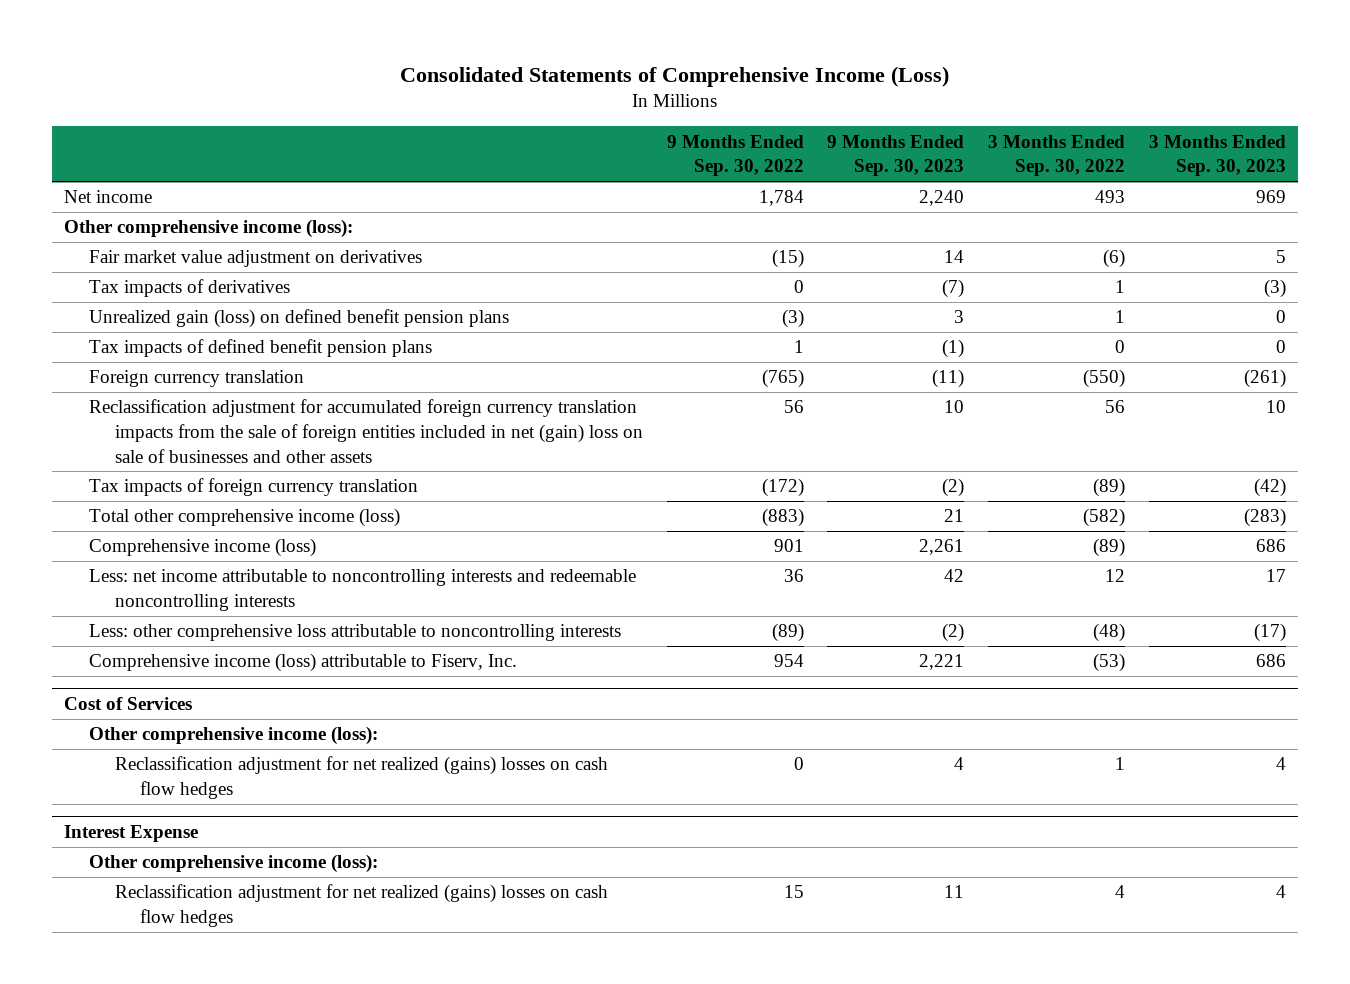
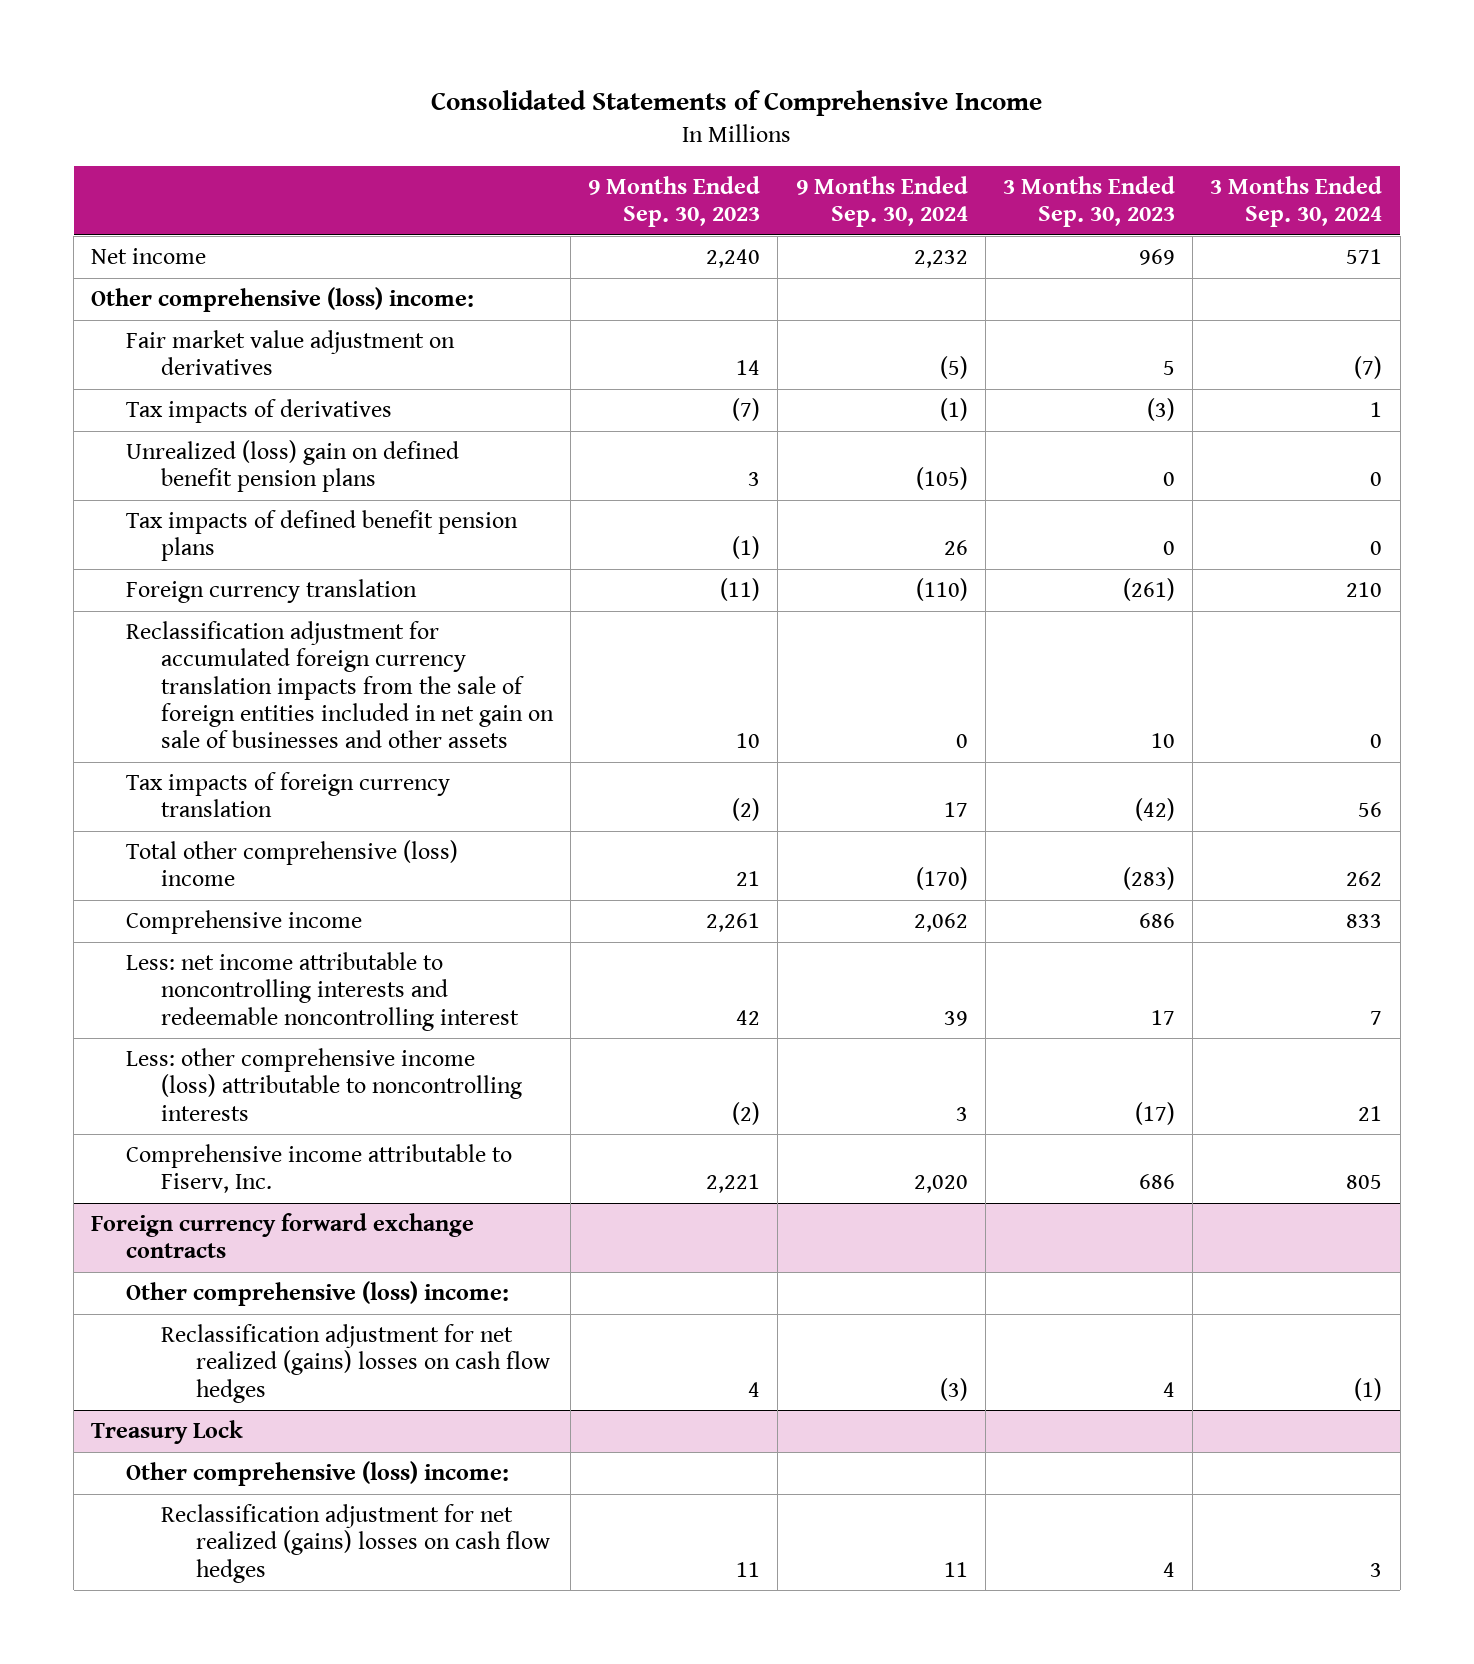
- Consolidated Statements of Comprehensive Income (Loss)
+ Consolidated Statements of Comprehensive Income
- | 9 Months Ended Sep. 30, 2022 | 9 Months Ended Sep. 30, 2023 | 3 Months Ended Sep. 30, 2022 | 3 Months Ended Sep. 30, 2023
+ | 9 Months Ended Sep. 30, 2023 | 9 Months Ended Sep. 30, 2024 | 3 Months Ended Sep. 30, 2023 | 3 Months Ended Sep. 30, 2024
- Other comprehensive income (loss):
+ Other comprehensive (loss) income:
- Unrealized gain (loss) on defined benefit pension plans | (3) | 3 | 1 | 0
+ Unrealized (loss) gain on defined benefit pension plans | 3 | (105) | 0 | 0
- Reclassification adjustment for accumulated foreign currency translation impacts from the sale of foreign entities included in net (gain) loss on sale of businesses and other assets | 56 | 10 | 56 | 10
+ Reclassification adjustment for accumulated foreign currency translation impacts from the sale of foreign entities included in net gain on sale of businesses and other assets | 10 | 0 | 10 | 0
- Total other comprehensive income (loss) | (883) | 21 | (582) | (283)
- Comprehensive income (loss) | 901 | 2,261 | (89) | 686
- Less: net income attributable to noncontrolling interests and redeemable noncontrolling interests | 36 | 42 | 12 | 17
- Less: other comprehensive loss attributable to noncontrolling interests | (89) | (2) | (48) | (17)
- Comprehensive income (loss) attributable to Fiserv, Inc. | 954 | 2,221 | (53) | 686
- Cost of Services
- Other comprehensive income (loss):
+ Total other comprehensive (loss) income | 21 | (170) | (283) | 262
+ Comprehensive income | 2,261 | 2,062 | 686 | 833
+ Less: net income attributable to noncontrolling interests and redeemable noncontrolling interest | 42 | 39 | 17 | 7
+ Less: other comprehensive income (loss) attributable to noncontrolling interests | (2) | 3 | (17) | 21
+ Comprehensive income attributable to Fiserv, Inc. | 2,221 | 2,020 | 686 | 805
+ Foreign currency forward exchange contracts
+ Other comprehensive (loss) income:
- Interest Expense
- Other comprehensive income (loss):
+ Treasury Lock
+ Other comprehensive (loss) income:

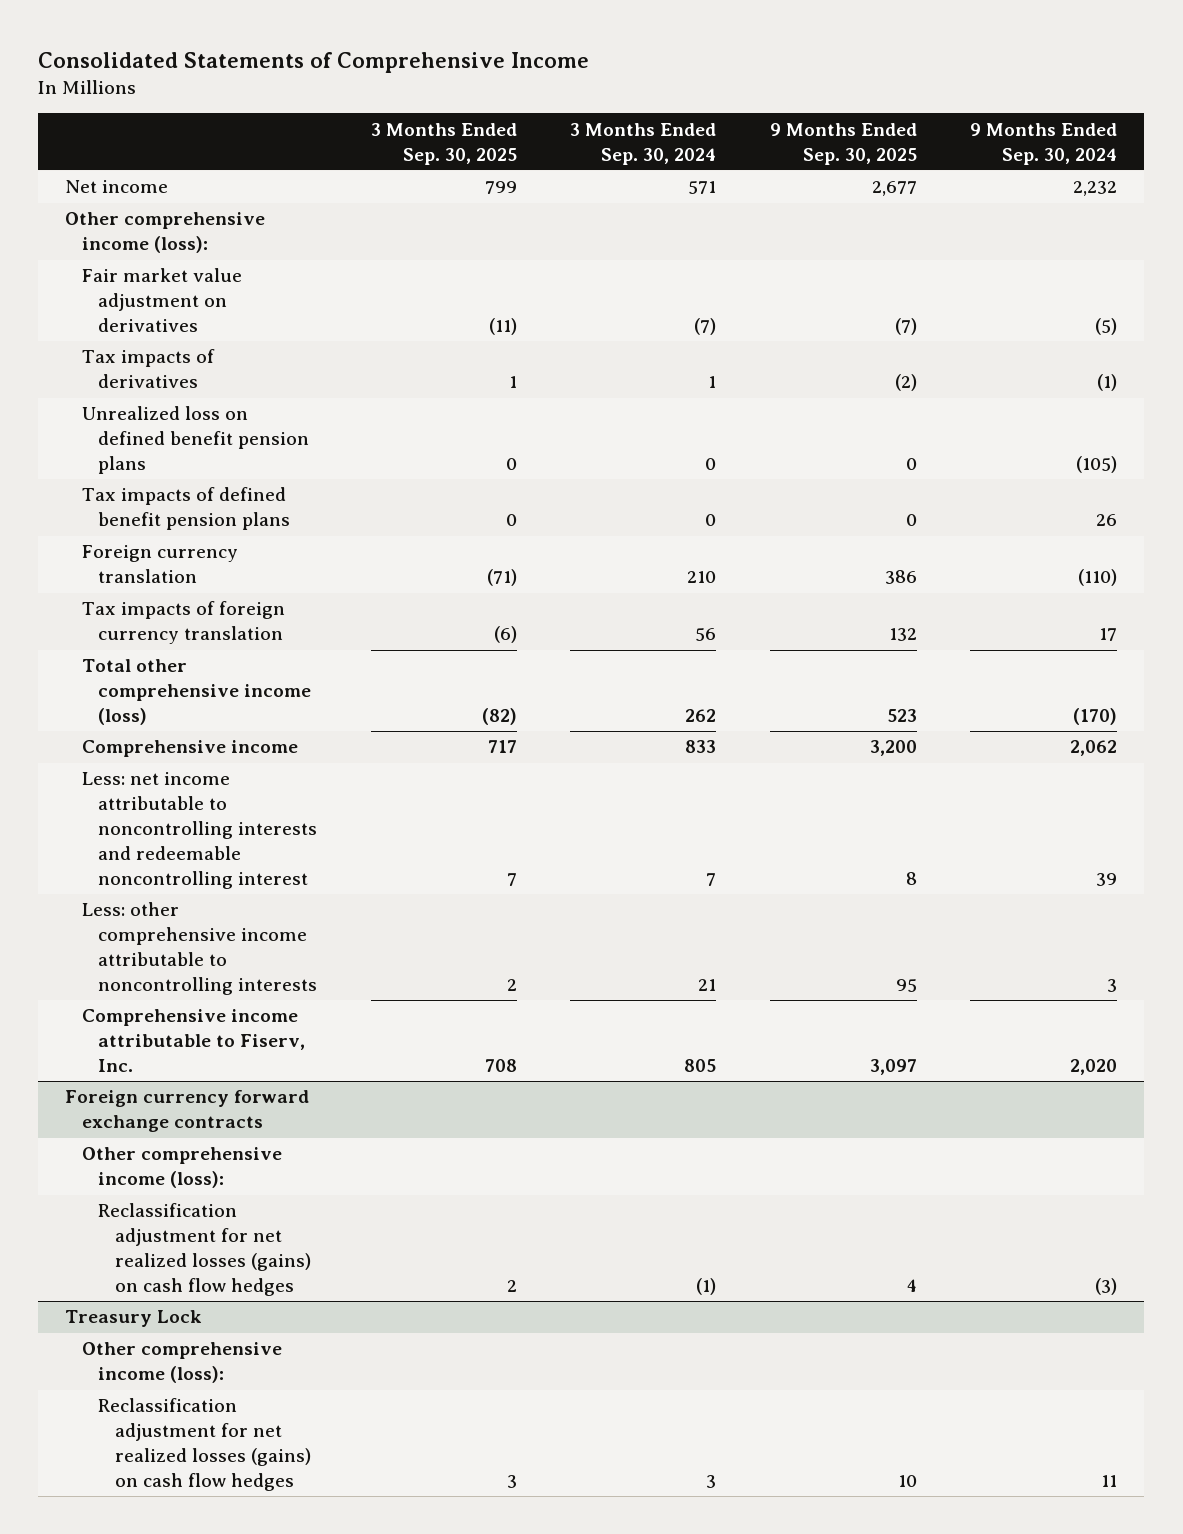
- | 9 Months Ended Sep. 30, 2023 | 9 Months Ended Sep. 30, 2024 | 3 Months Ended Sep. 30, 2023 | 3 Months Ended Sep. 30, 2024
+ | 3 Months Ended Sep. 30, 2025 | 3 Months Ended Sep. 30, 2024 | 9 Months Ended Sep. 30, 2025 | 9 Months Ended Sep. 30, 2024
- Other comprehensive (loss) income:
+ Other comprehensive income (loss):
- Unrealized (loss) gain on defined benefit pension plans | 3 | (105) | 0 | 0
+ Unrealized loss on defined benefit pension plans | 0 | 0 | 0 | (105)
- Reclassification adjustment for accumulated foreign currency translation impacts from the sale of foreign entities included in net gain on sale of businesses and other assets | 10 | 0 | 10 | 0
- Total other comprehensive (loss) income | 21 | (170) | (283) | 262
+ Total other comprehensive income (loss) | (82) | 262 | 523 | (170)
- Less: other comprehensive income (loss) attributable to noncontrolling interests | (2) | 3 | (17) | 21
+ Less: other comprehensive income attributable to noncontrolling interests | 2 | 21 | 95 | 3
@ Foreign currency forward exchange contracts
- Other comprehensive (loss) income:
- Reclassification adjustment for net realized (gains) losses on cash flow hedges | 4 | (3) | 4 | (1)
+ Other comprehensive income (loss):
+ Reclassification adjustment for net realized losses (gains) on cash flow hedges | 2 | (1) | 4 | (3)
@ Treasury Lock
- Other comprehensive (loss) income:
- Reclassification adjustment for net realized (gains) losses on cash flow hedges | 11 | 11 | 4 | 3
+ Other comprehensive income (loss):
+ Reclassification adjustment for net realized losses (gains) on cash flow hedges | 3 | 3 | 10 | 11

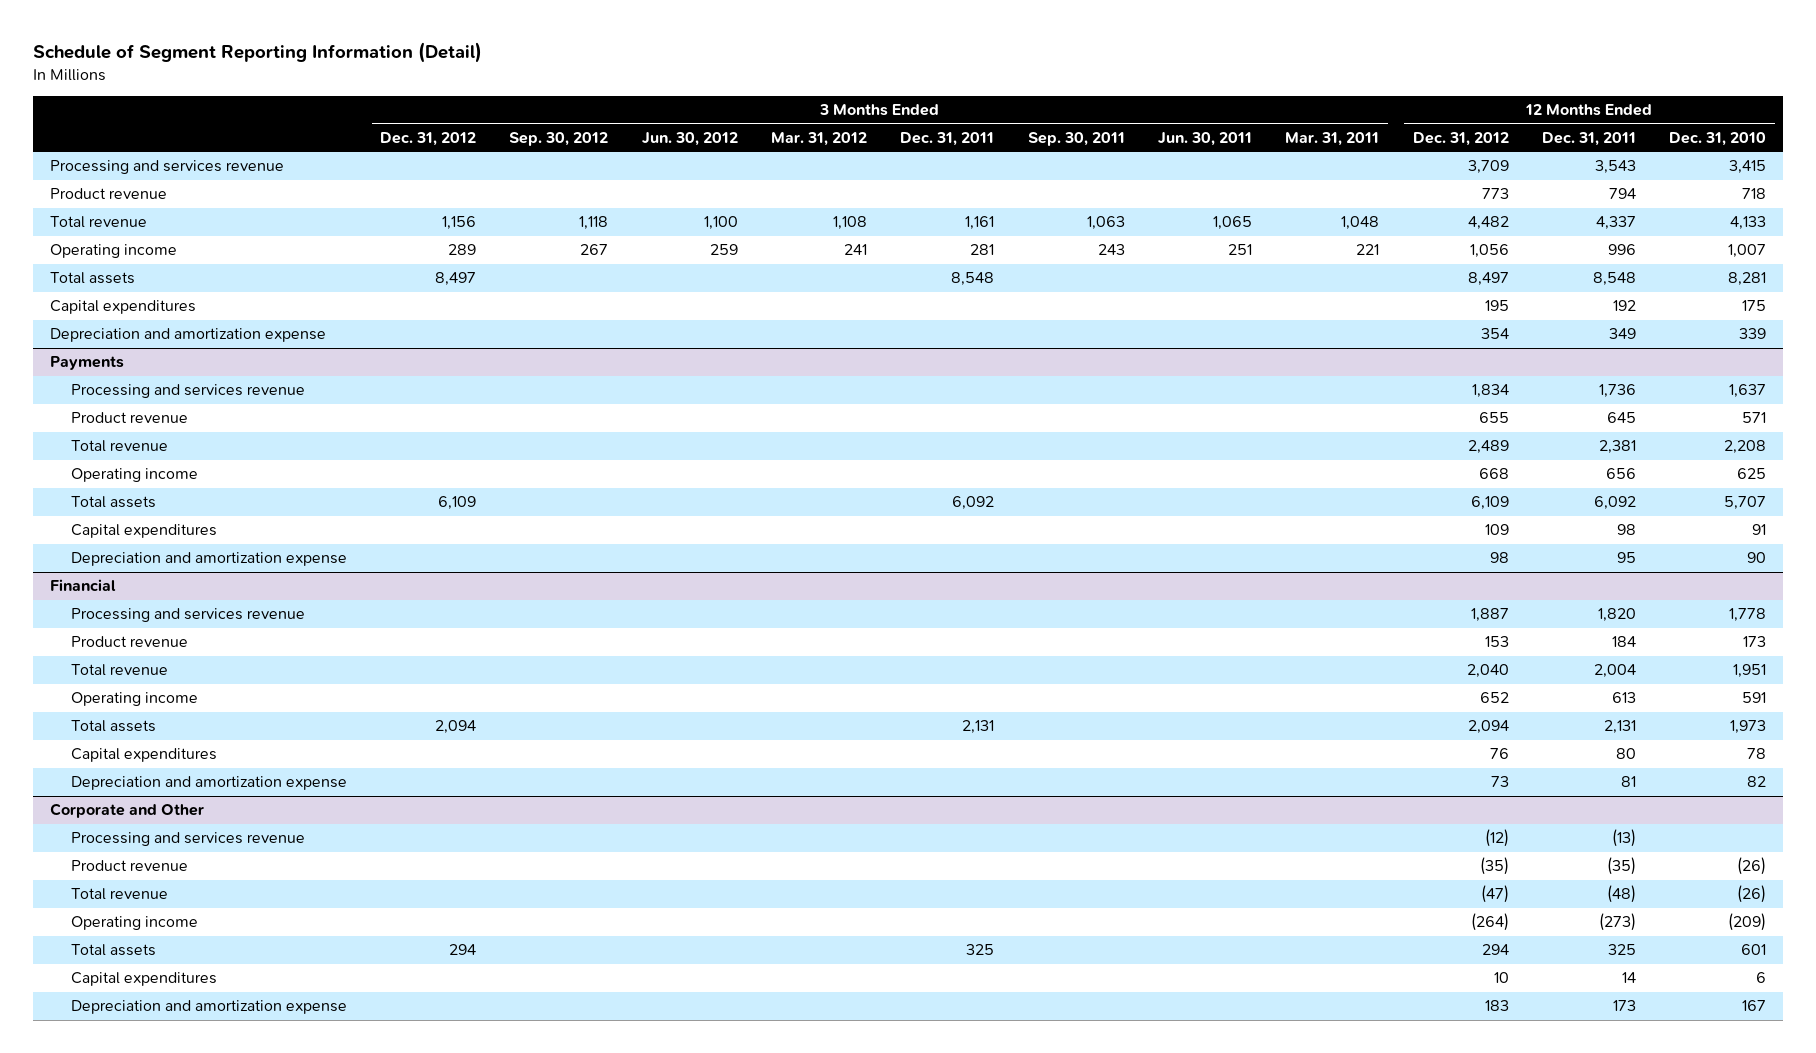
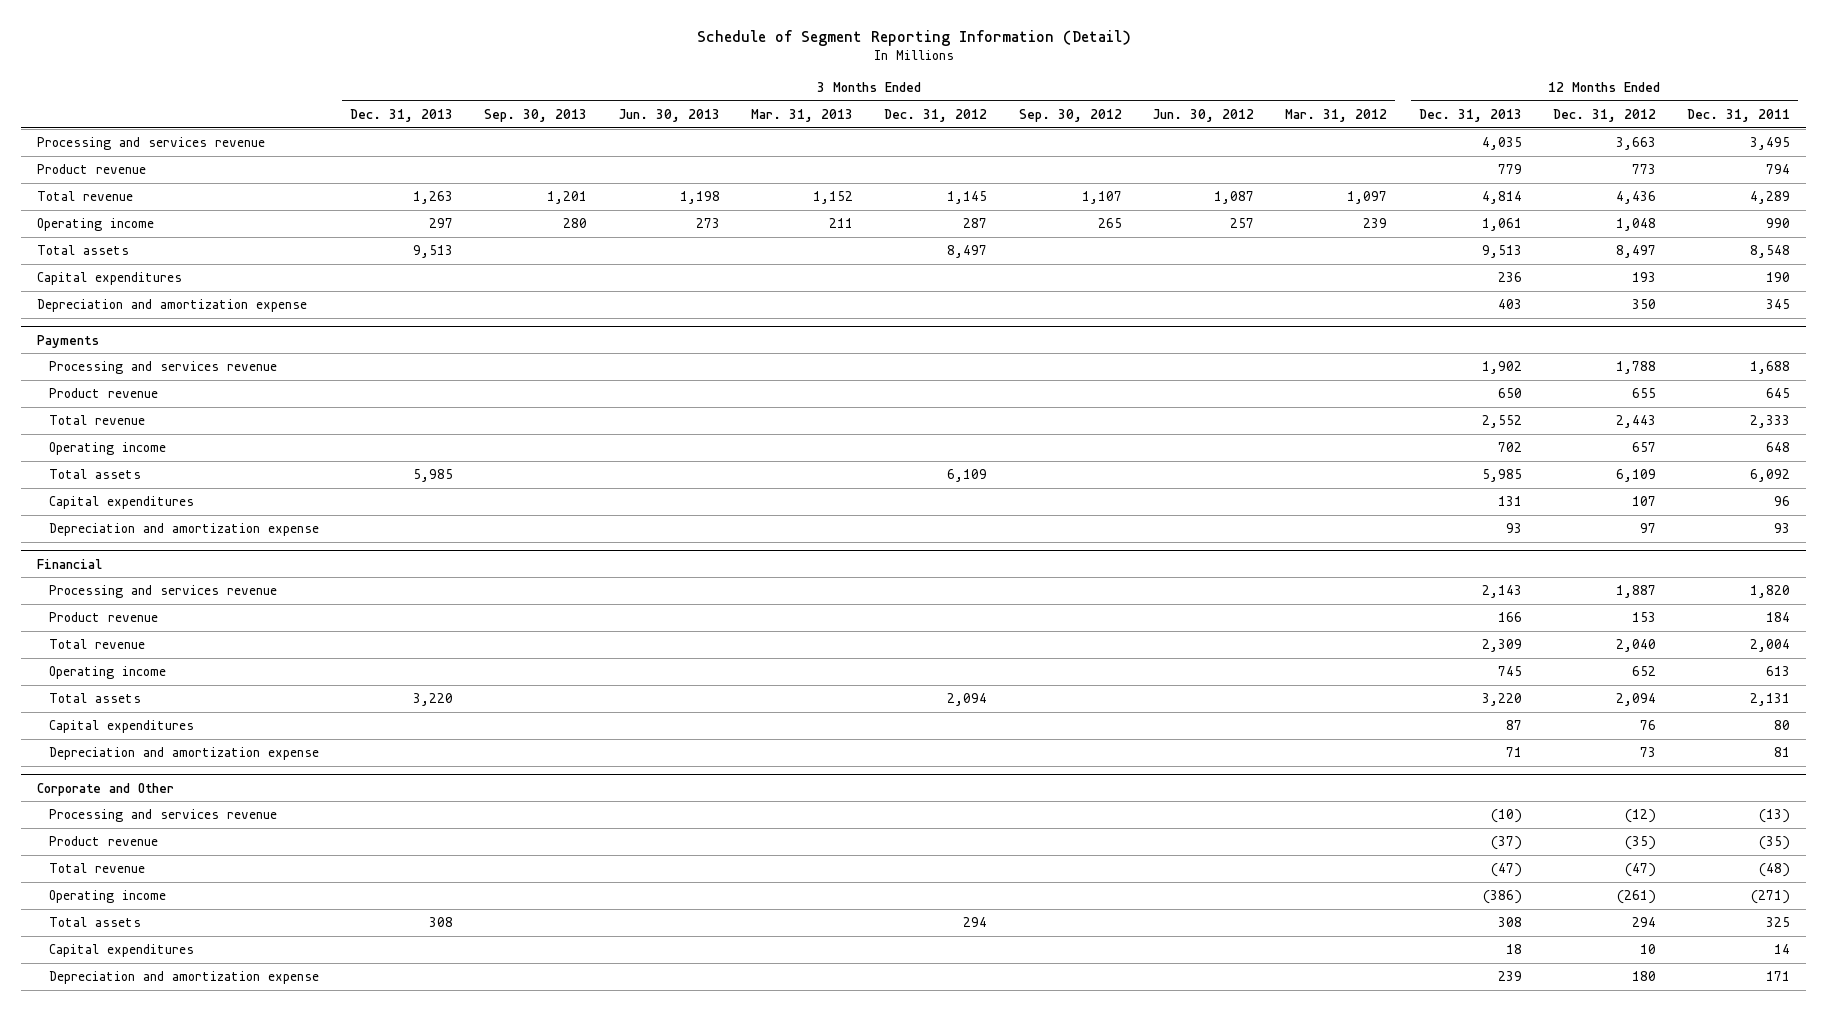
- | 3 Months Ended Dec. 31, 2012 | 3 Months Ended Sep. 30, 2012 | 3 Months Ended Jun. 30, 2012 | 3 Months Ended Mar. 31, 2012 | 3 Months Ended Dec. 31, 2011 | 3 Months Ended Sep. 30, 2011 | 3 Months Ended Jun. 30, 2011 | 3 Months Ended Mar. 31, 2011 | 12 Months Ended Dec. 31, 2012 | 12 Months Ended Dec. 31, 2011 | 12 Months Ended Dec. 31, 2010
+ | 3 Months Ended Dec. 31, 2013 | 3 Months Ended Sep. 30, 2013 | 3 Months Ended Jun. 30, 2013 | 3 Months Ended Mar. 31, 2013 | 3 Months Ended Dec. 31, 2012 | 3 Months Ended Sep. 30, 2012 | 3 Months Ended Jun. 30, 2012 | 3 Months Ended Mar. 31, 2012 | 12 Months Ended Dec. 31, 2013 | 12 Months Ended Dec. 31, 2012 | 12 Months Ended Dec. 31, 2011
- Processing and services revenue | | | | | | | | | 3,709 | 3,543 | 3,415
+ Processing and services revenue | | | | | | | | | 4,035 | 3,663 | 3,495
- Total revenue | 1,156 | 1,118 | 1,100 | 1,108 | 1,161 | 1,063 | 1,065 | 1,048 | 4,482 | 4,337 | 4,133
- Operating income | 289 | 267 | 259 | 241 | 281 | 243 | 251 | 221 | 1,056 | 996 | 1,007
+ Total revenue | 1,263 | 1,201 | 1,198 | 1,152 | 1,145 | 1,107 | 1,087 | 1,097 | 4,814 | 4,436 | 4,289
+ Operating income | 297 | 280 | 273 | 211 | 287 | 265 | 257 | 239 | 1,061 | 1,048 | 990
- Capital expenditures | | | | | | | | | 195 | 192 | 175
- Depreciation and amortization expense | | | | | | | | | 354 | 349 | 339
+ Capital expenditures | | | | | | | | | 236 | 193 | 190
+ Depreciation and amortization expense | | | | | | | | | 403 | 350 | 345
@ Payments
- Processing and services revenue | | | | | | | | | 1,834 | 1,736 | 1,637
+ Processing and services revenue | | | | | | | | | 1,902 | 1,788 | 1,688
- Total revenue | | | | | | | | | 2,489 | 2,381 | 2,208
- Operating income | | | | | | | | | 668 | 656 | 625
+ Total revenue | | | | | | | | | 2,552 | 2,443 | 2,333
+ Operating income | | | | | | | | | 702 | 657 | 648
- Capital expenditures | | | | | | | | | 109 | 98 | 91
- Depreciation and amortization expense | | | | | | | | | 98 | 95 | 90
+ Capital expenditures | | | | | | | | | 131 | 107 | 96
+ Depreciation and amortization expense | | | | | | | | | 93 | 97 | 93
@ Corporate and Other
- Operating income | | | | | | | | | (264) | (273) | (209)
+ Operating income | | | | | | | | | (386) | (261) | (271)
- Depreciation and amortization expense | | | | | | | | | 183 | 173 | 167
+ Depreciation and amortization expense | | | | | | | | | 239 | 180 | 171

